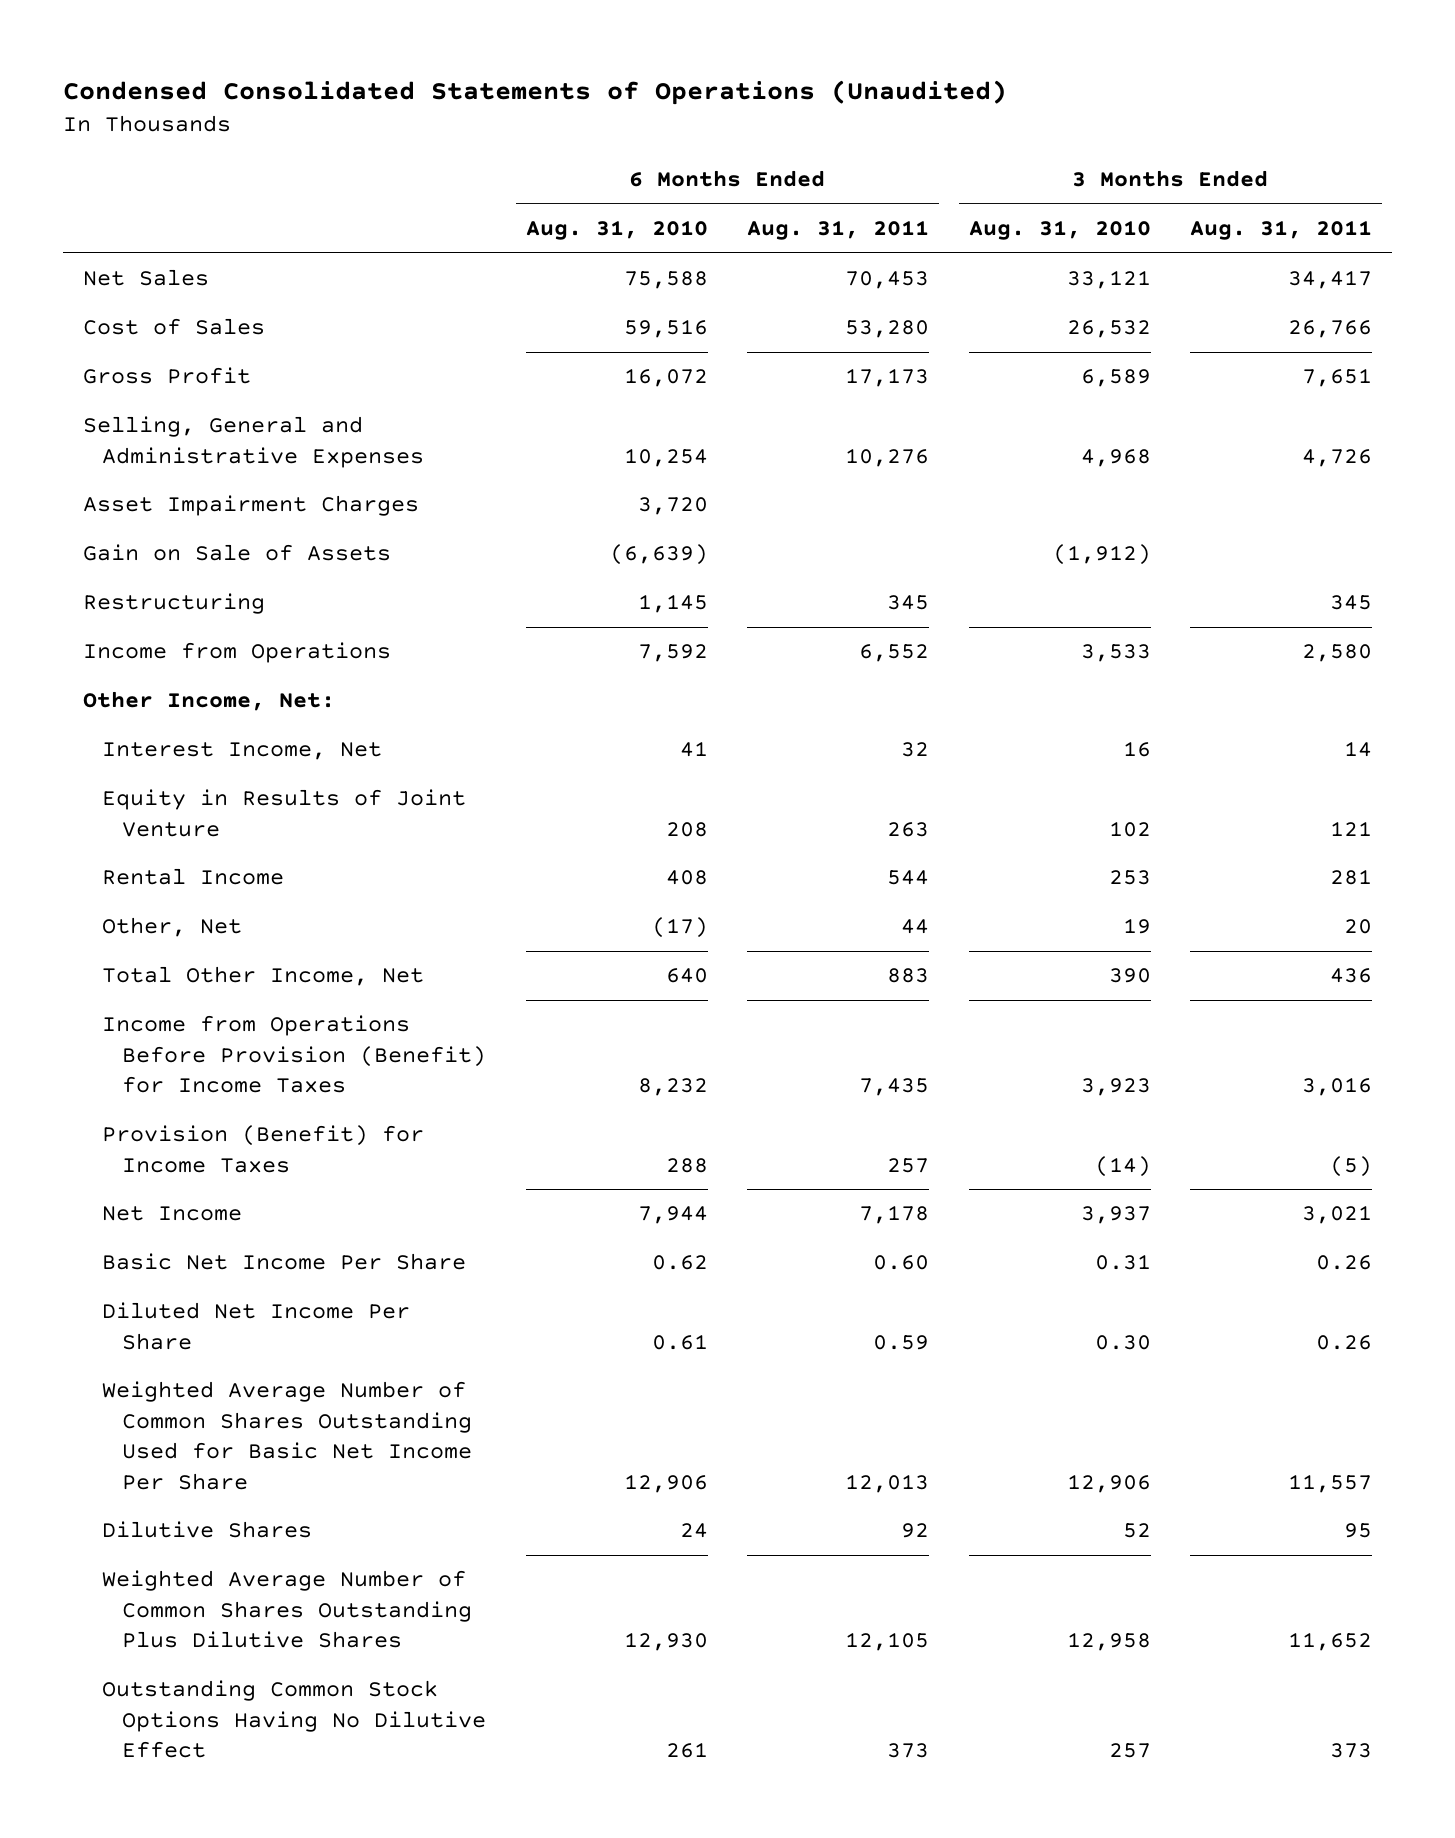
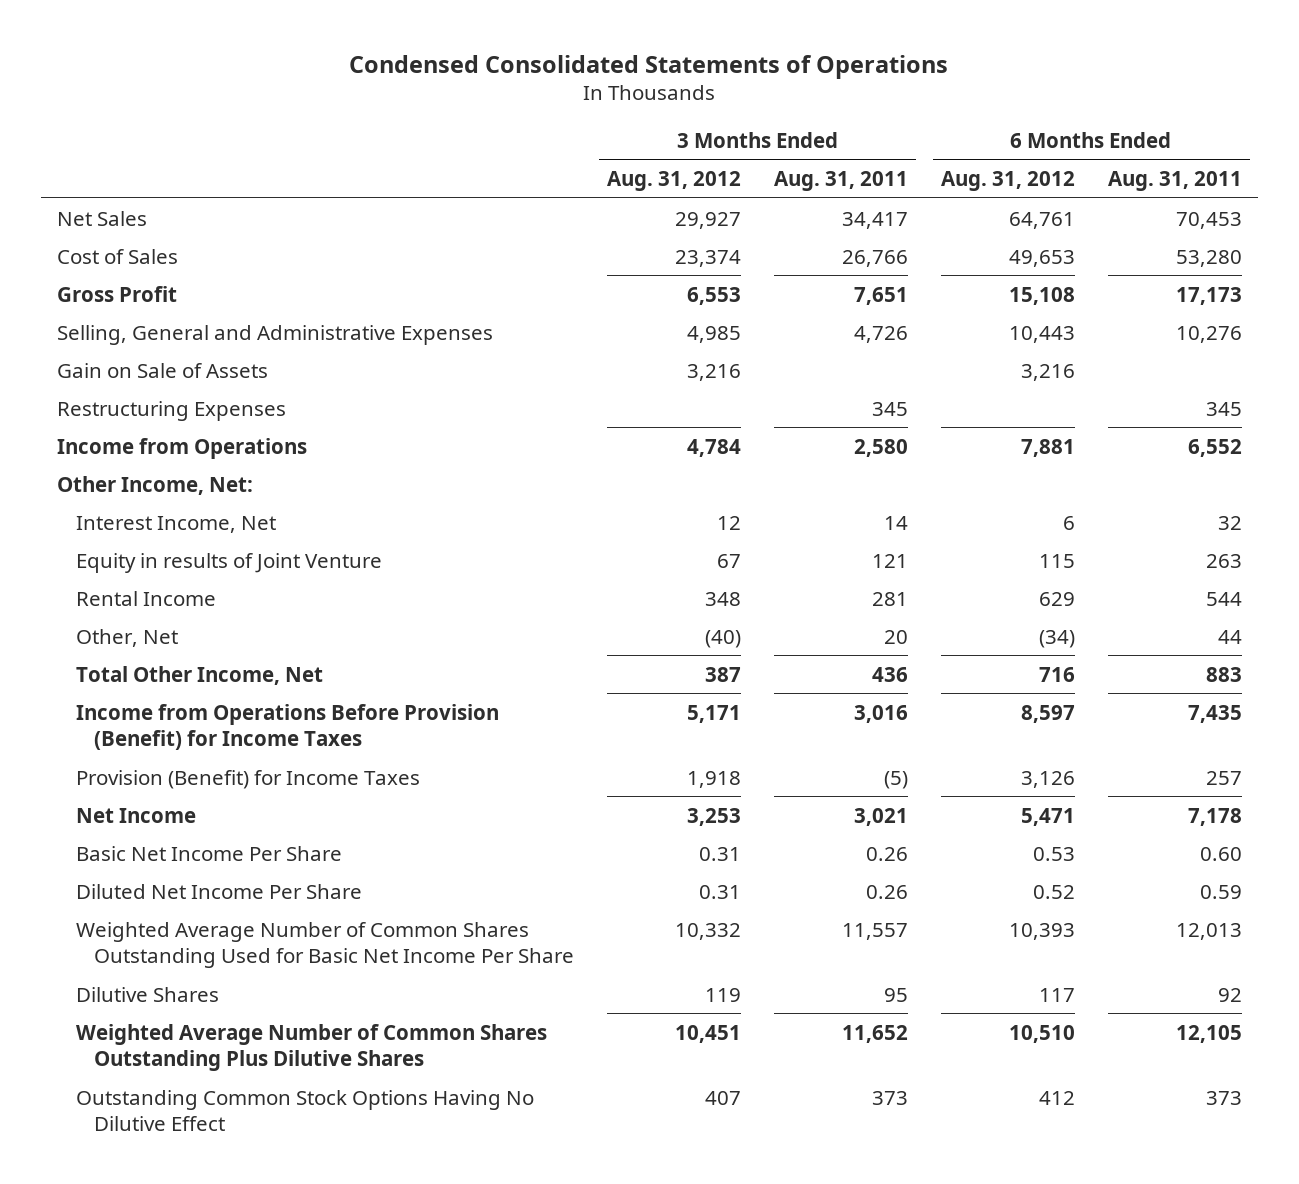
- Condensed Consolidated Statements of Operations (Unaudited)
+ Condensed Consolidated Statements of Operations
- | 6 Months Ended Aug. 31, 2010 | 6 Months Ended Aug. 31, 2011 | 3 Months Ended Aug. 31, 2010 | 3 Months Ended Aug. 31, 2011
+ | 3 Months Ended Aug. 31, 2012 | 3 Months Ended Aug. 31, 2011 | 6 Months Ended Aug. 31, 2012 | 6 Months Ended Aug. 31, 2011
- Asset Impairment Charges | 3,720 | | |
- Restructuring | 1,145 | 345 | | 345
+ Restructuring Expenses | | 345 | | 345
- Equity in Results of Joint Venture | 208 | 263 | 102 | 121
+ Equity in results of Joint Venture | 67 | 121 | 115 | 263

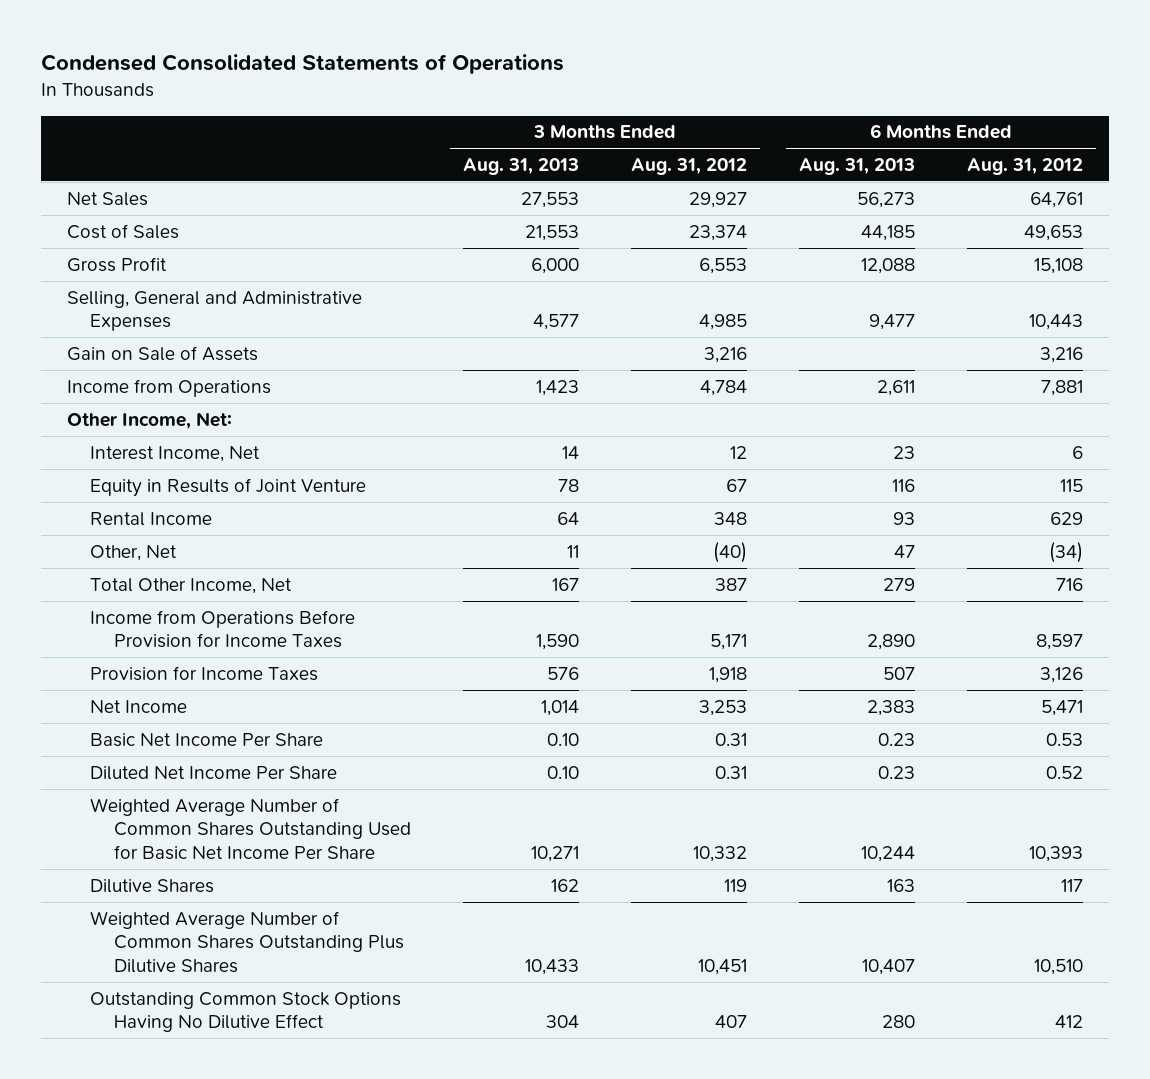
- | 3 Months Ended Aug. 31, 2012 | 3 Months Ended Aug. 31, 2011 | 6 Months Ended Aug. 31, 2012 | 6 Months Ended Aug. 31, 2011
+ | 3 Months Ended Aug. 31, 2013 | 3 Months Ended Aug. 31, 2012 | 6 Months Ended Aug. 31, 2013 | 6 Months Ended Aug. 31, 2012
- Restructuring Expenses | | 345 | | 345
- Equity in results of Joint Venture | 67 | 121 | 115 | 263
+ Equity in Results of Joint Venture | 78 | 67 | 116 | 115
- Income from Operations Before Provision (Benefit) for Income Taxes | 5,171 | 3,016 | 8,597 | 7,435
- Provision (Benefit) for Income Taxes | 1,918 | (5) | 3,126 | 257
+ Income from Operations Before Provision for Income Taxes | 1,590 | 5,171 | 2,890 | 8,597
+ Provision for Income Taxes | 576 | 1,918 | 507 | 3,126

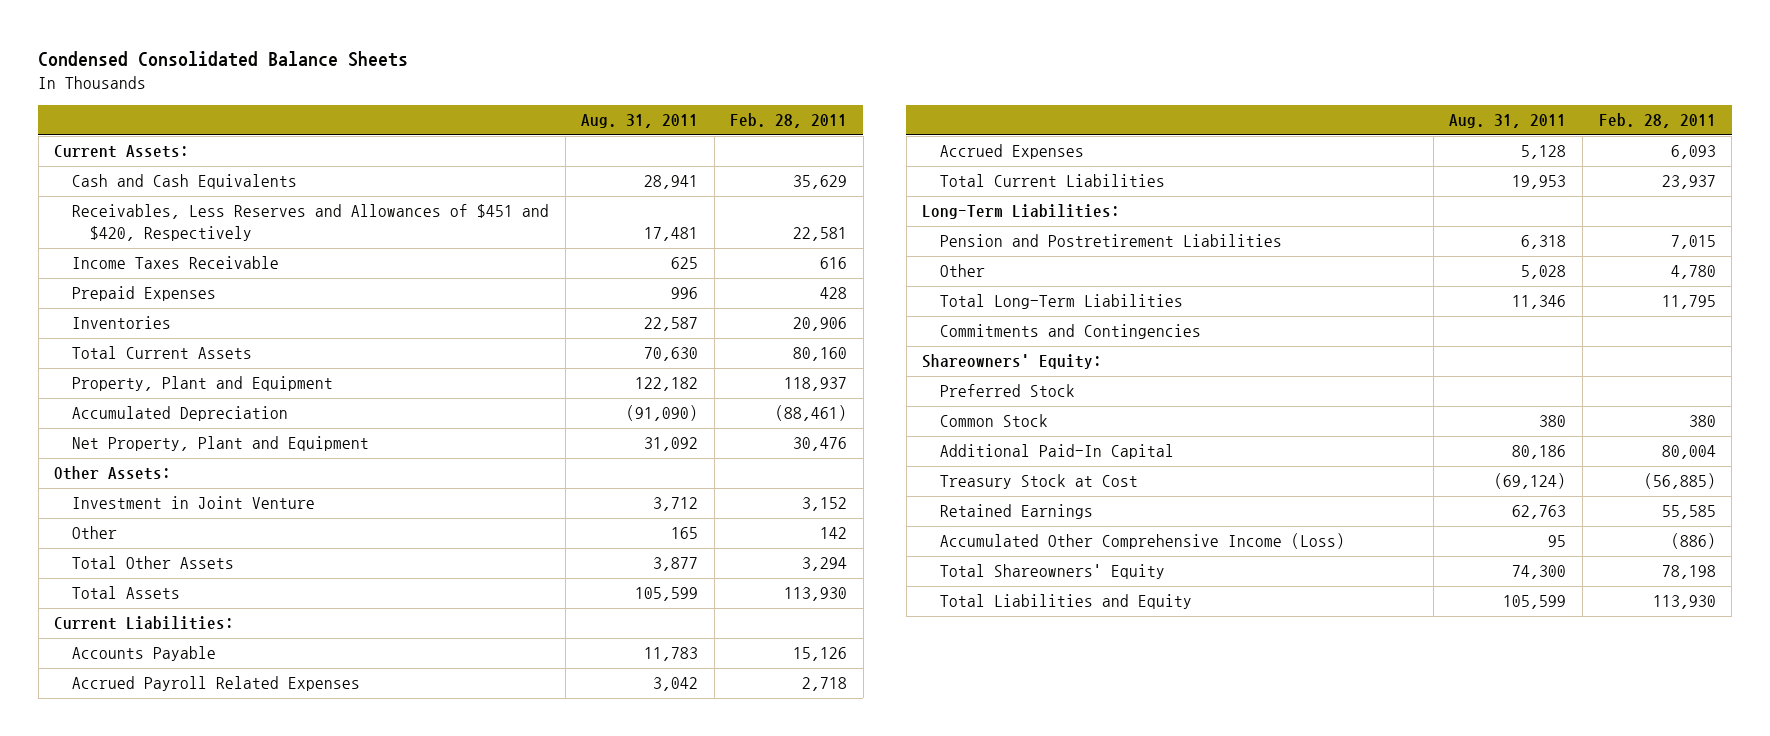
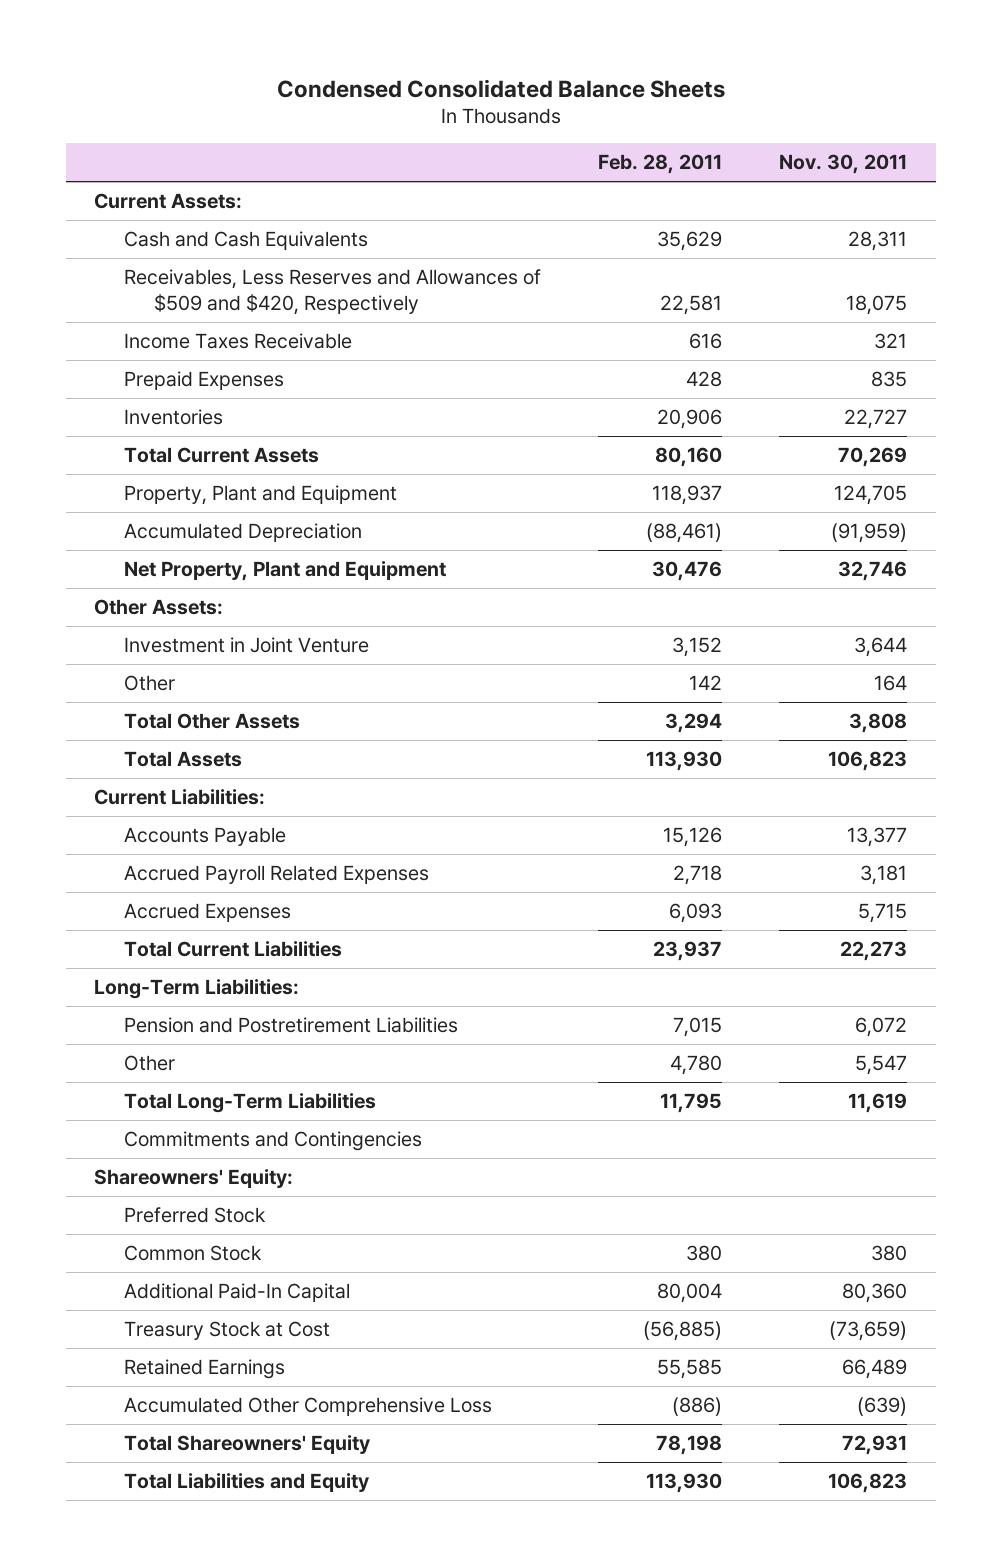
- | Aug. 31, 2011 | Feb. 28, 2011
+ | Feb. 28, 2011 | Nov. 30, 2011
- Receivables, Less Reserves and Allowances of $451 and $420, Respectively | 17,481 | 22,581
+ Receivables, Less Reserves and Allowances of $509 and $420, Respectively | 22,581 | 18,075
- Accumulated Other Comprehensive Income (Loss) | 95 | (886)
+ Accumulated Other Comprehensive Loss | (886) | (639)

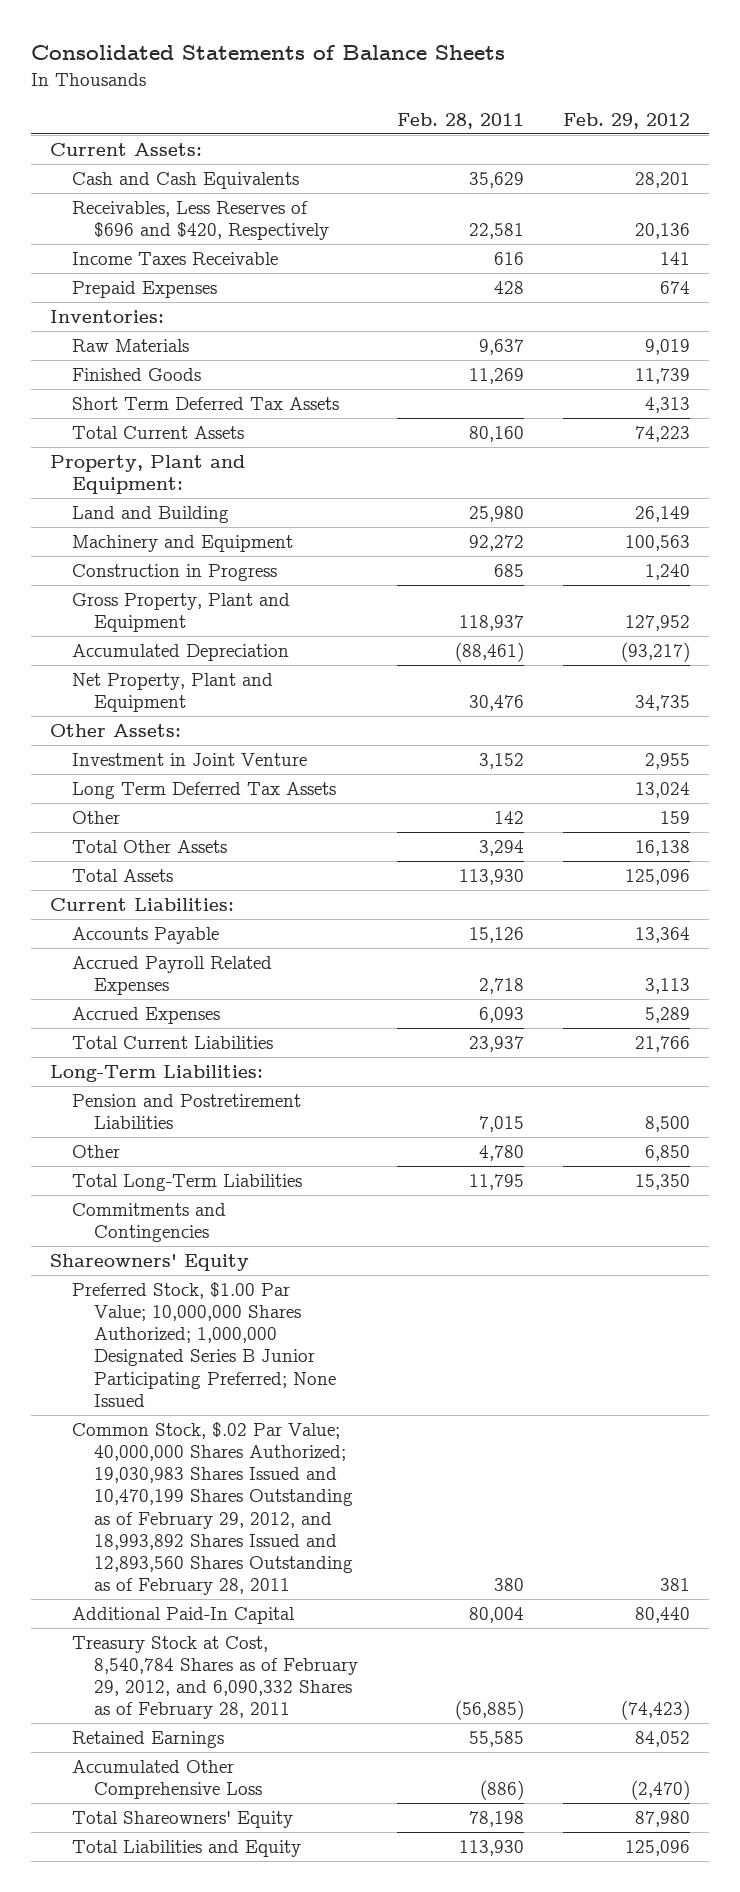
- Condensed Consolidated Balance Sheets
+ Consolidated Statements of Balance Sheets
- | Feb. 28, 2011 | Nov. 30, 2011
+ | Feb. 28, 2011 | Feb. 29, 2012
- Receivables, Less Reserves and Allowances of $509 and $420, Respectively | 22,581 | 18,075
+ Receivables, Less Reserves of $696 and $420, Respectively | 22,581 | 20,136
- Inventories | 20,906 | 22,727
+ Inventories:
+ Raw Materials | 9,637 | 9,019
+ Finished Goods | 11,269 | 11,739
+ Short Term Deferred Tax Assets | | 4,313
- Property, Plant and Equipment | 118,937 | 124,705
+ Property, Plant and Equipment:
+ Land and Building | 25,980 | 26,149
+ Machinery and Equipment | 92,272 | 100,563
+ Construction in Progress | 685 | 1,240
+ Gross Property, Plant and Equipment | 118,937 | 127,952
+ Long Term Deferred Tax Assets | | 13,024
- Shareowners' Equity:
- Preferred Stock
- Common Stock | 380 | 380
+ Shareowners' Equity
+ Preferred Stock, $1.00 Par Value; 10,000,000 Shares Authorized; 1,000,000 Designated Series B Junior Participating Preferred; None Issued
+ Common Stock, $.02 Par Value; 40,000,000 Shares Authorized; 19,030,983 Shares Issued and 10,470,199 Shares Outstanding as of February 29, 2012, and 18,993,892 Shares Issued and 12,893,560 Shares Outstanding as of February 28, 2011 | 380 | 381
- Treasury Stock at Cost | (56,885) | (73,659)
+ Treasury Stock at Cost, 8,540,784 Shares as of February 29, 2012, and 6,090,332 Shares as of February 28, 2011 | (56,885) | (74,423)

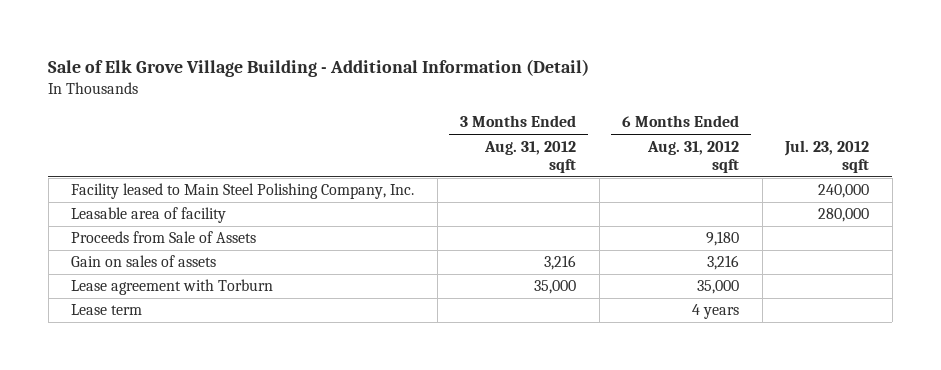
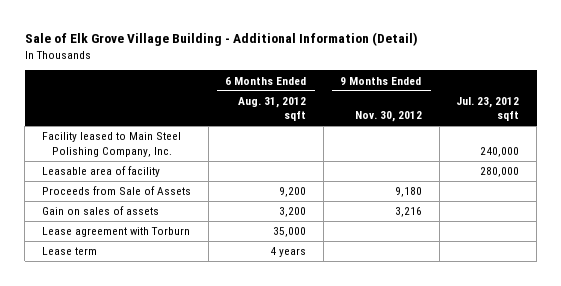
- | 3 Months Ended Aug. 31, 2012 sqft | 6 Months Ended Aug. 31, 2012 sqft | Jul. 23, 2012 sqft
+ | 6 Months Ended Aug. 31, 2012 sqft | 9 Months Ended Nov. 30, 2012 | Jul. 23, 2012 sqft
- Proceeds from Sale of Assets | | 9,180 |
- Gain on sales of assets | 3,216 | 3,216 |
+ Proceeds from Sale of Assets | 9,200 | 9,180 |
+ Gain on sales of assets | 3,200 | 3,216 |

